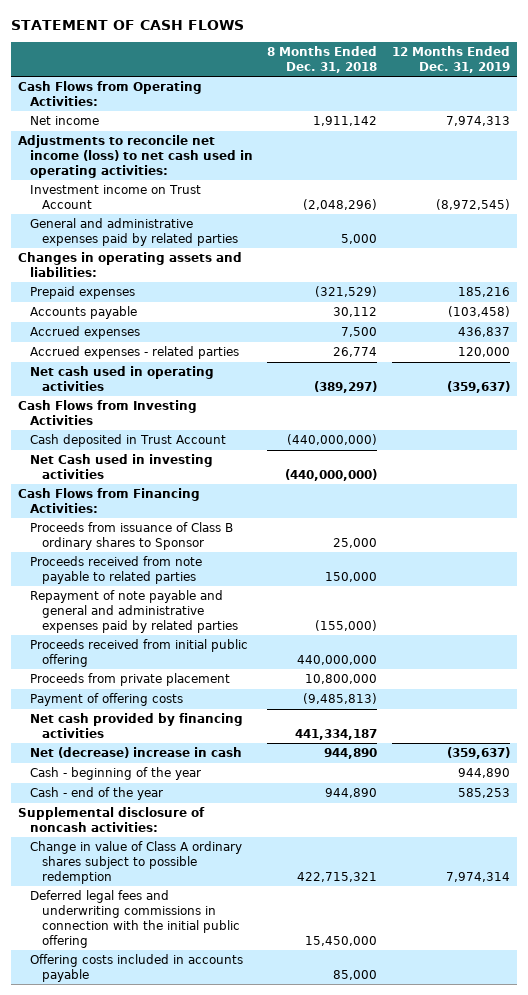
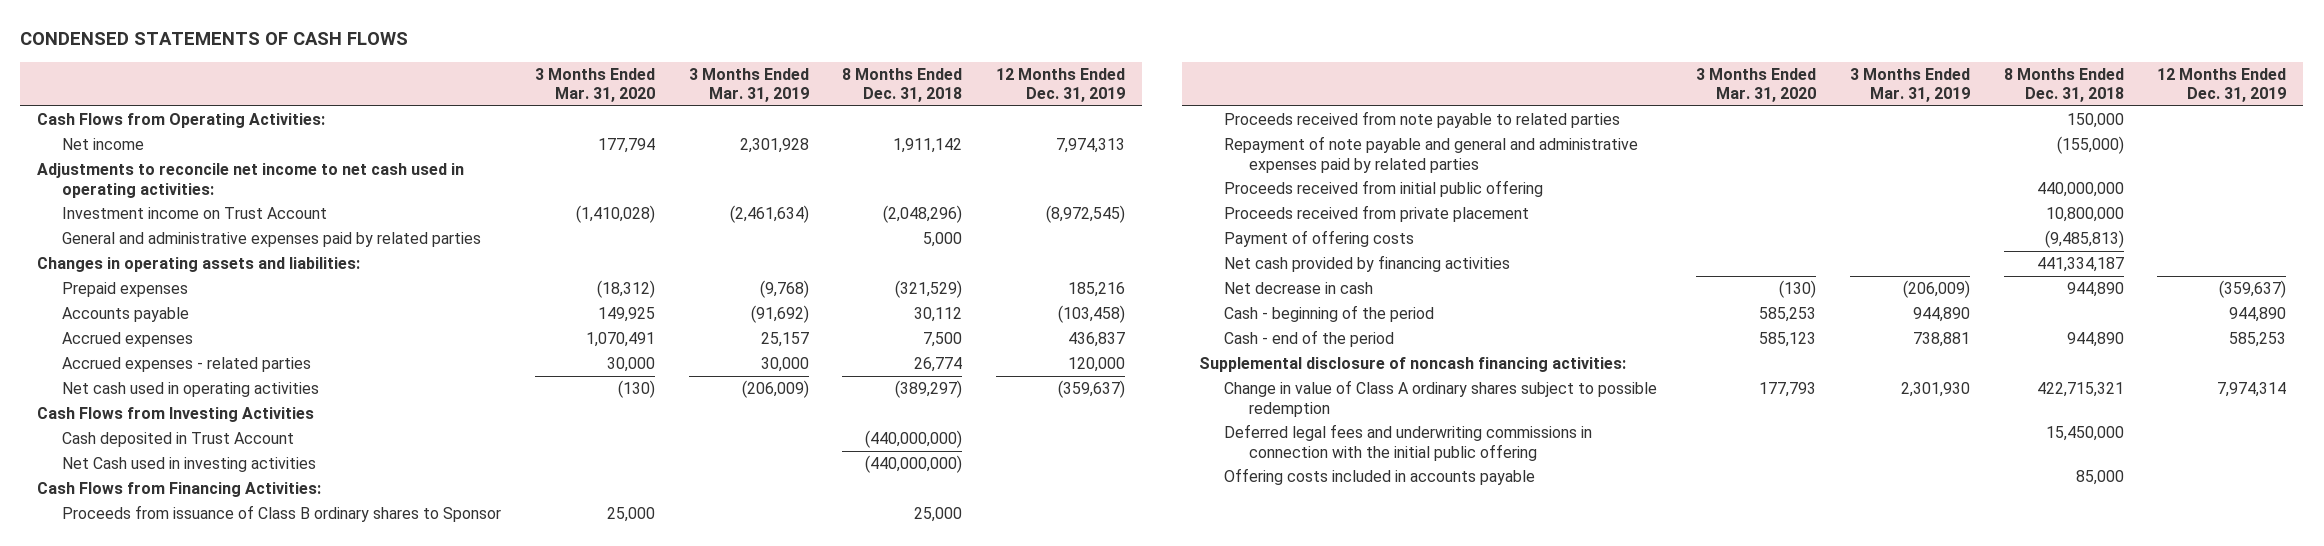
- STATEMENT OF CASH FLOWS
+ CONDENSED STATEMENTS OF CASH FLOWS
- | 8 Months Ended Dec. 31, 2018 | 12 Months Ended Dec. 31, 2019
+ | 3 Months Ended Mar. 31, 2020 | 3 Months Ended Mar. 31, 2019 | 8 Months Ended Dec. 31, 2018 | 12 Months Ended Dec. 31, 2019
- Adjustments to reconcile net income (loss) to net cash used in operating activities:
+ Adjustments to reconcile net income to net cash used in operating activities:
- Proceeds from private placement | 10,800,000 |
+ Proceeds received from private placement | | | 10,800,000 |
- Net (decrease) increase in cash | 944,890 | (359,637)
- Cash - beginning of the year | | 944,890
- Cash - end of the year | 944,890 | 585,253
- Supplemental disclosure of noncash activities:
+ Net decrease in cash | (130) | (206,009) | 944,890 | (359,637)
+ Cash - beginning of the period | 585,253 | 944,890 | | 944,890
+ Cash - end of the period | 585,123 | 738,881 | 944,890 | 585,253
+ Supplemental disclosure of noncash financing activities:

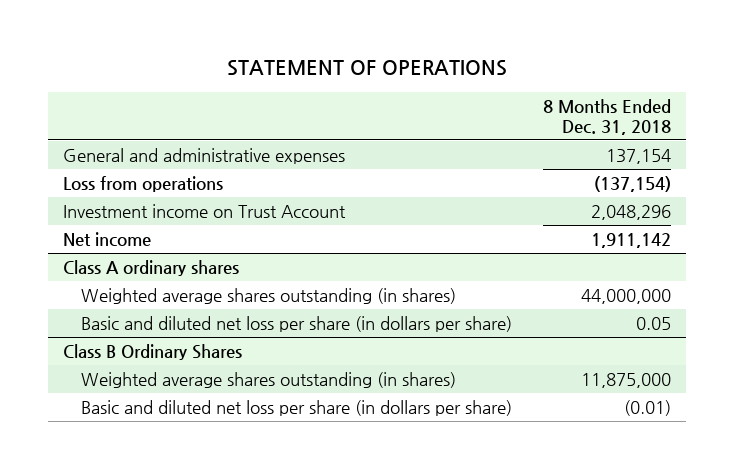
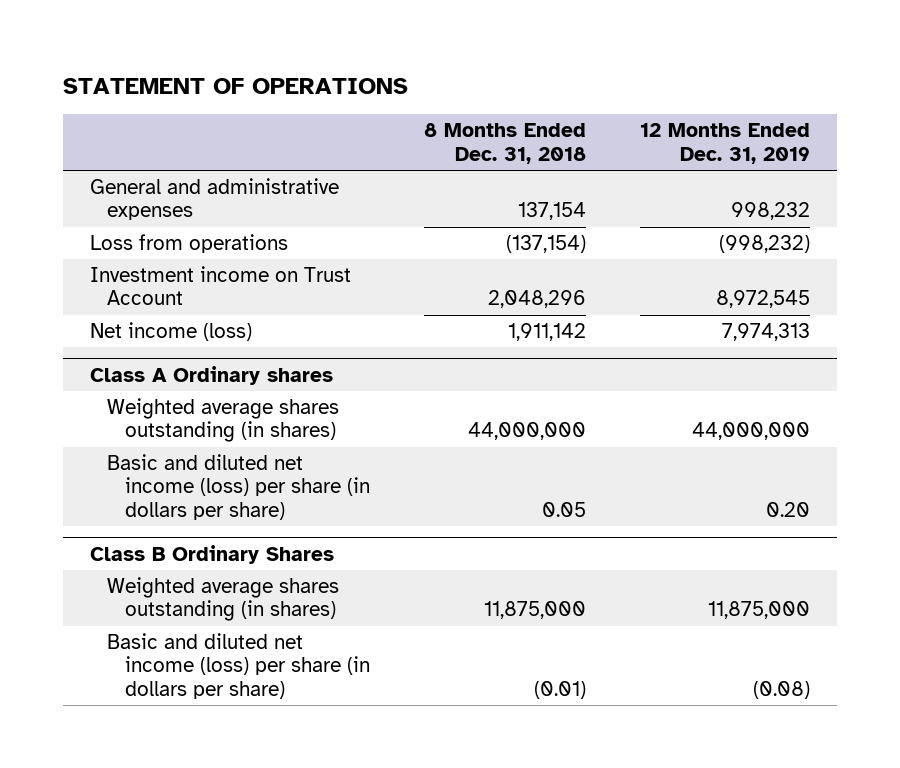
- | 8 Months Ended Dec. 31, 2018
+ | 8 Months Ended Dec. 31, 2018 | 12 Months Ended Dec. 31, 2019
- Net income | 1,911,142
- Class A ordinary shares
+ Net income (loss) | 1,911,142 | 7,974,313
+ Class A Ordinary shares
- Basic and diluted net loss per share (in dollars per share) | 0.05
+ Basic and diluted net income (loss) per share (in dollars per share) | 0.05 | 0.20
@ Class B Ordinary Shares
- Basic and diluted net loss per share (in dollars per share) | (0.01)
+ Basic and diluted net income (loss) per share (in dollars per share) | (0.01) | (0.08)

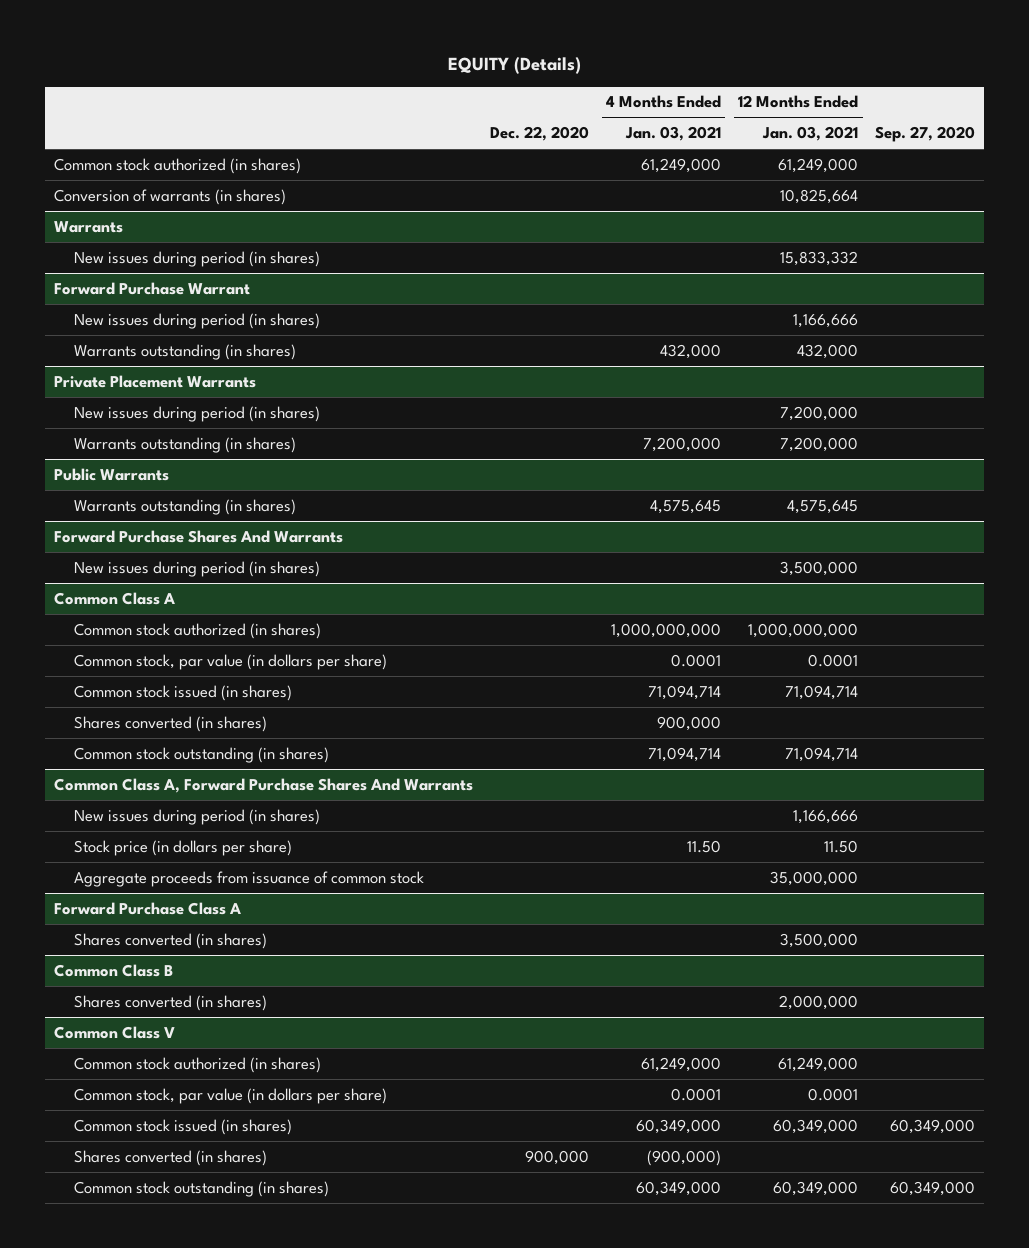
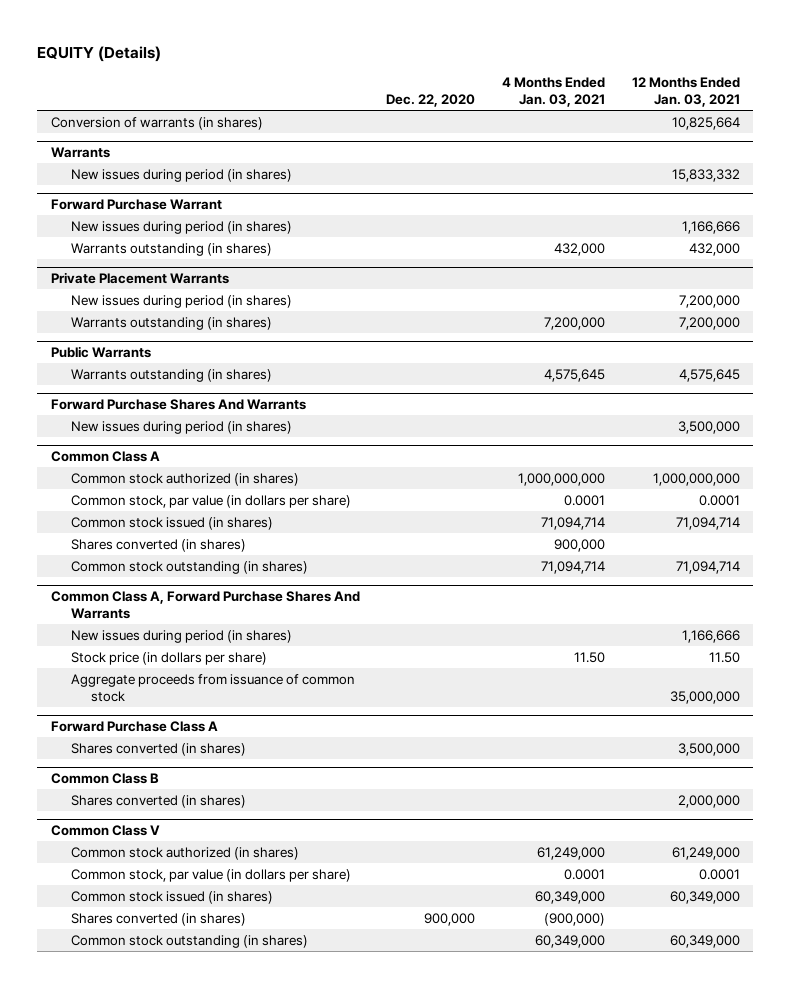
- | Dec. 22, 2020 | 4 Months Ended Jan. 03, 2021 | 12 Months Ended Jan. 03, 2021 | Sep. 27, 2020
+ | Dec. 22, 2020 | 4 Months Ended Jan. 03, 2021 | 12 Months Ended Jan. 03, 2021
- Common stock authorized (in shares) | | 61,249,000 | 61,249,000 |

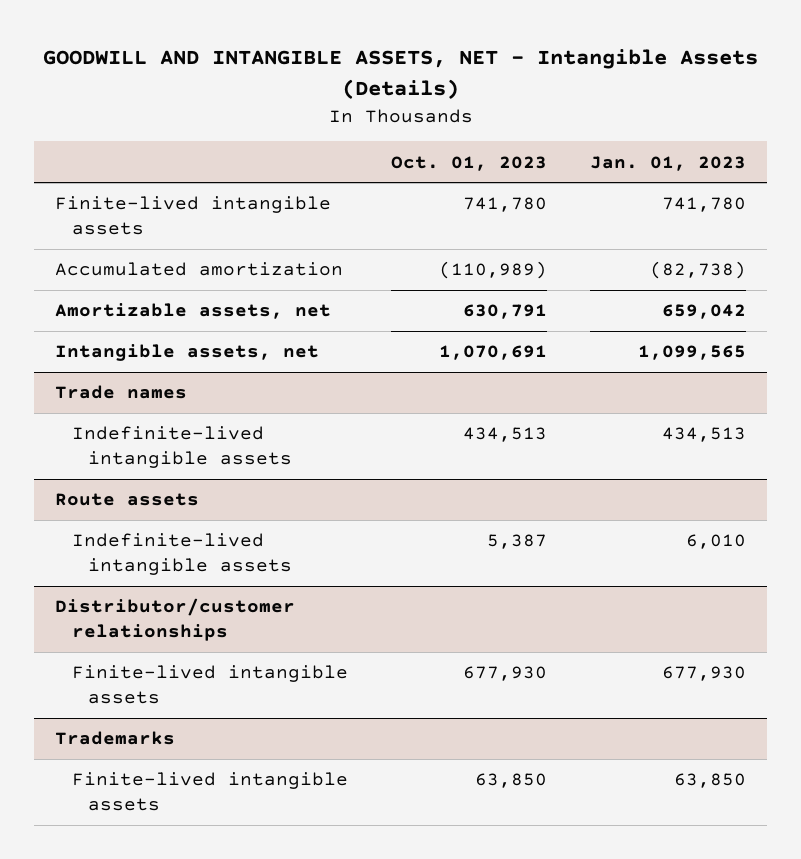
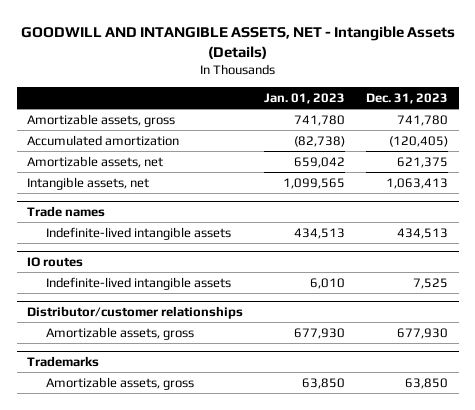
- | Oct. 01, 2023 | Jan. 01, 2023
+ | Jan. 01, 2023 | Dec. 31, 2023
- Finite-lived intangible assets | 741,780 | 741,780
+ Amortizable assets, gross | 741,780 | 741,780
- Route assets
+ IO routes
@ Distributor/customer relationships
- Finite-lived intangible assets | 677,930 | 677,930
+ Amortizable assets, gross | 677,930 | 677,930
@ Trademarks
- Finite-lived intangible assets | 63,850 | 63,850
+ Amortizable assets, gross | 63,850 | 63,850

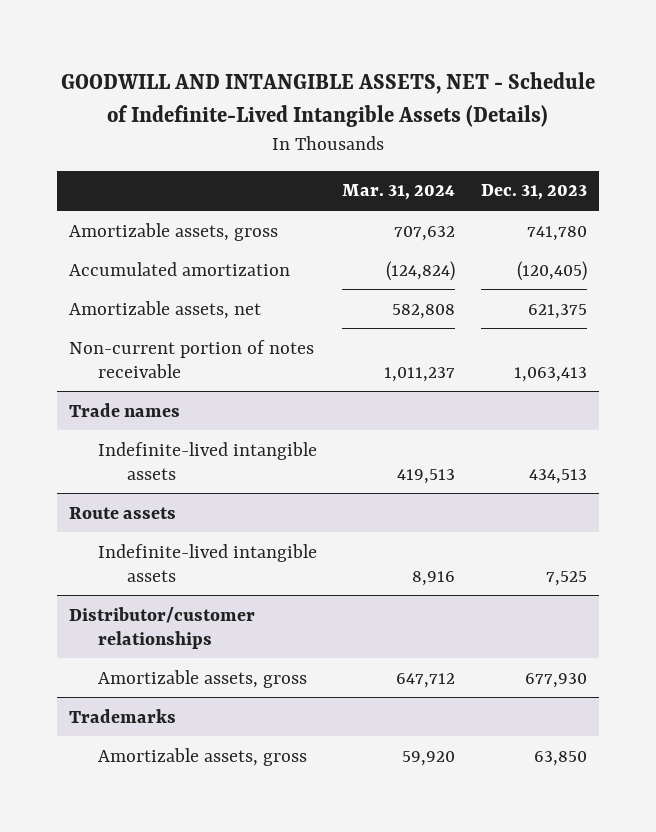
- GOODWILL AND INTANGIBLE ASSETS, NET - Intangible Assets (Details)
+ GOODWILL AND INTANGIBLE ASSETS, NET - Schedule of Indefinite-Lived Intangible Assets (Details)
- | Jan. 01, 2023 | Dec. 31, 2023
+ | Mar. 31, 2024 | Dec. 31, 2023
- Intangible assets, net | 1,099,565 | 1,063,413
+ Non-current portion of notes receivable | 1,011,237 | 1,063,413
- IO routes
+ Route assets

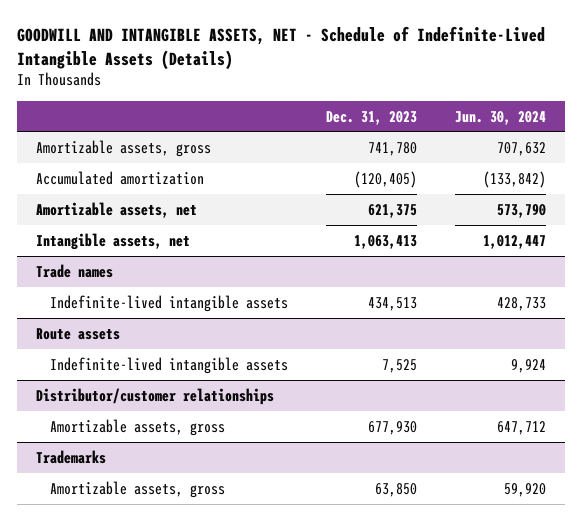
- | Mar. 31, 2024 | Dec. 31, 2023
+ | Dec. 31, 2023 | Jun. 30, 2024
- Non-current portion of notes receivable | 1,011,237 | 1,063,413
+ Intangible assets, net | 1,063,413 | 1,012,447

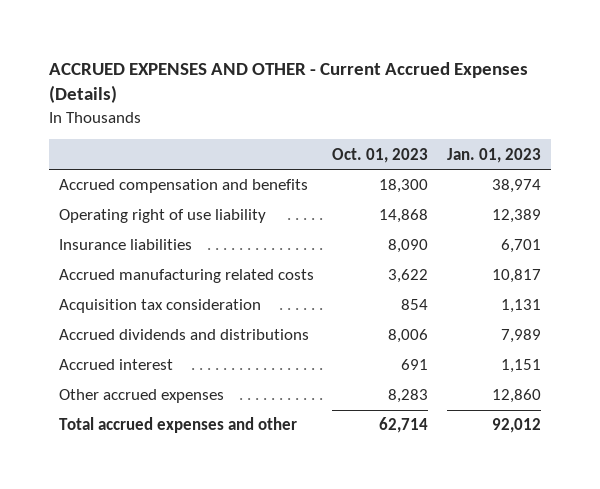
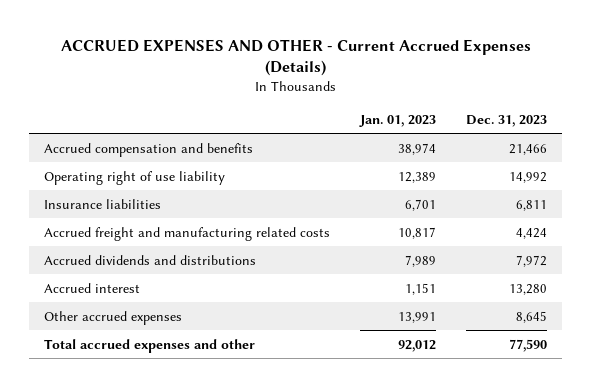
- | Oct. 01, 2023 | Jan. 01, 2023
+ | Jan. 01, 2023 | Dec. 31, 2023
- Accrued manufacturing related costs | 3,622 | 10,817
- Acquisition tax consideration | 854 | 1,131
+ Accrued freight and manufacturing related costs | 10,817 | 4,424
- Other accrued expenses | 8,283 | 12,860
+ Other accrued expenses | 13,991 | 8,645

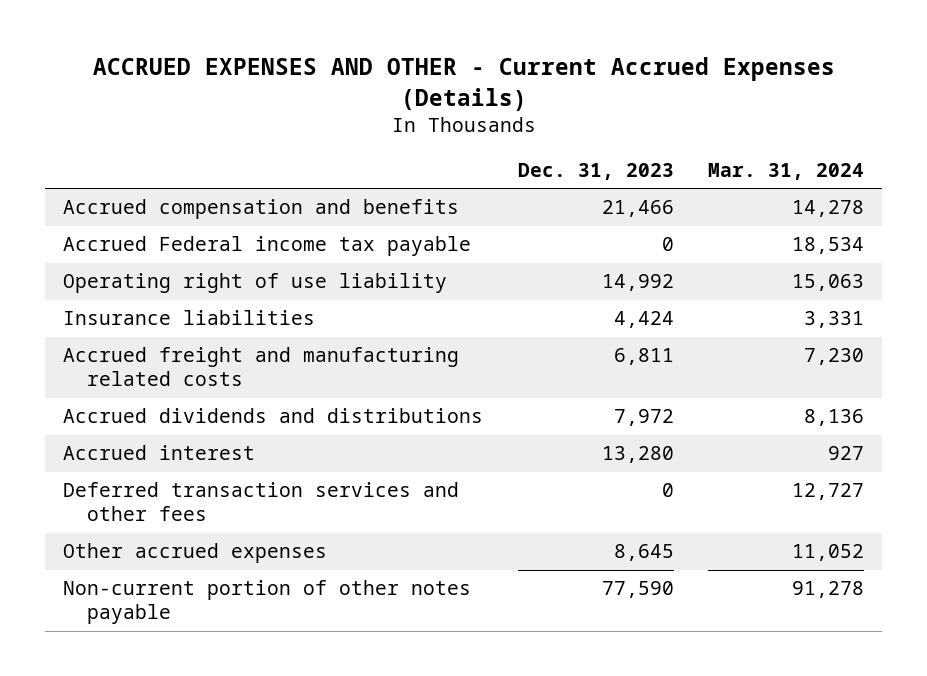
- | Jan. 01, 2023 | Dec. 31, 2023
+ | Dec. 31, 2023 | Mar. 31, 2024
+ Accrued Federal income tax payable | 0 | 18,534
- Insurance liabilities | 6,701 | 6,811
- Accrued freight and manufacturing related costs | 10,817 | 4,424
+ Insurance liabilities | 4,424 | 3,331
+ Accrued freight and manufacturing related costs | 6,811 | 7,230
+ Deferred transaction services and other fees | 0 | 12,727
- Total accrued expenses and other | 92,012 | 77,590
+ Non-current portion of other notes payable | 77,590 | 91,278

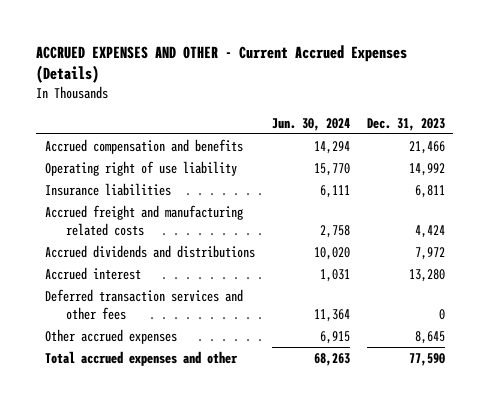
- | Dec. 31, 2023 | Mar. 31, 2024
+ | Jun. 30, 2024 | Dec. 31, 2023
- Accrued Federal income tax payable | 0 | 18,534
- Insurance liabilities | 4,424 | 3,331
- Accrued freight and manufacturing related costs | 6,811 | 7,230
+ Insurance liabilities | 6,111 | 6,811
+ Accrued freight and manufacturing related costs | 2,758 | 4,424
- Non-current portion of other notes payable | 77,590 | 91,278
+ Total accrued expenses and other | 68,263 | 77,590

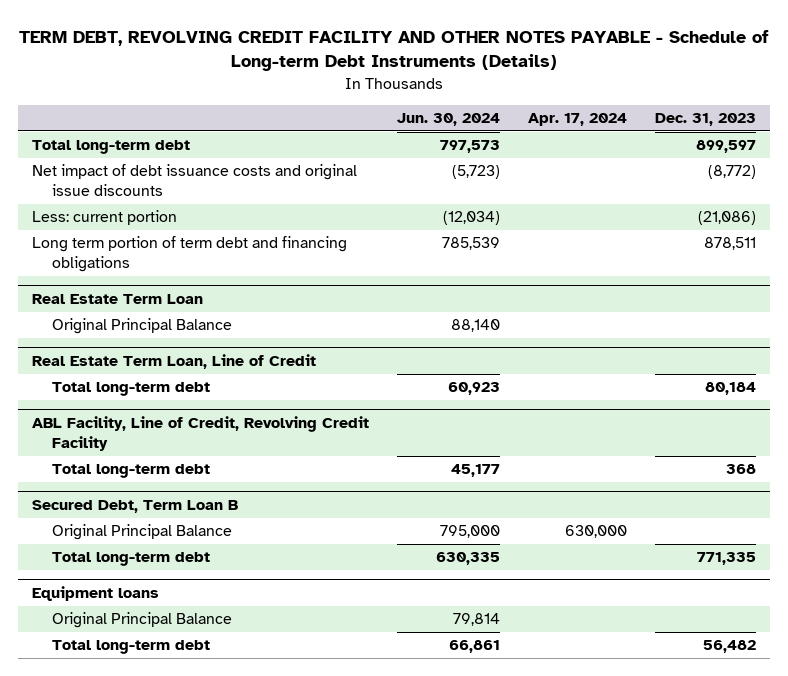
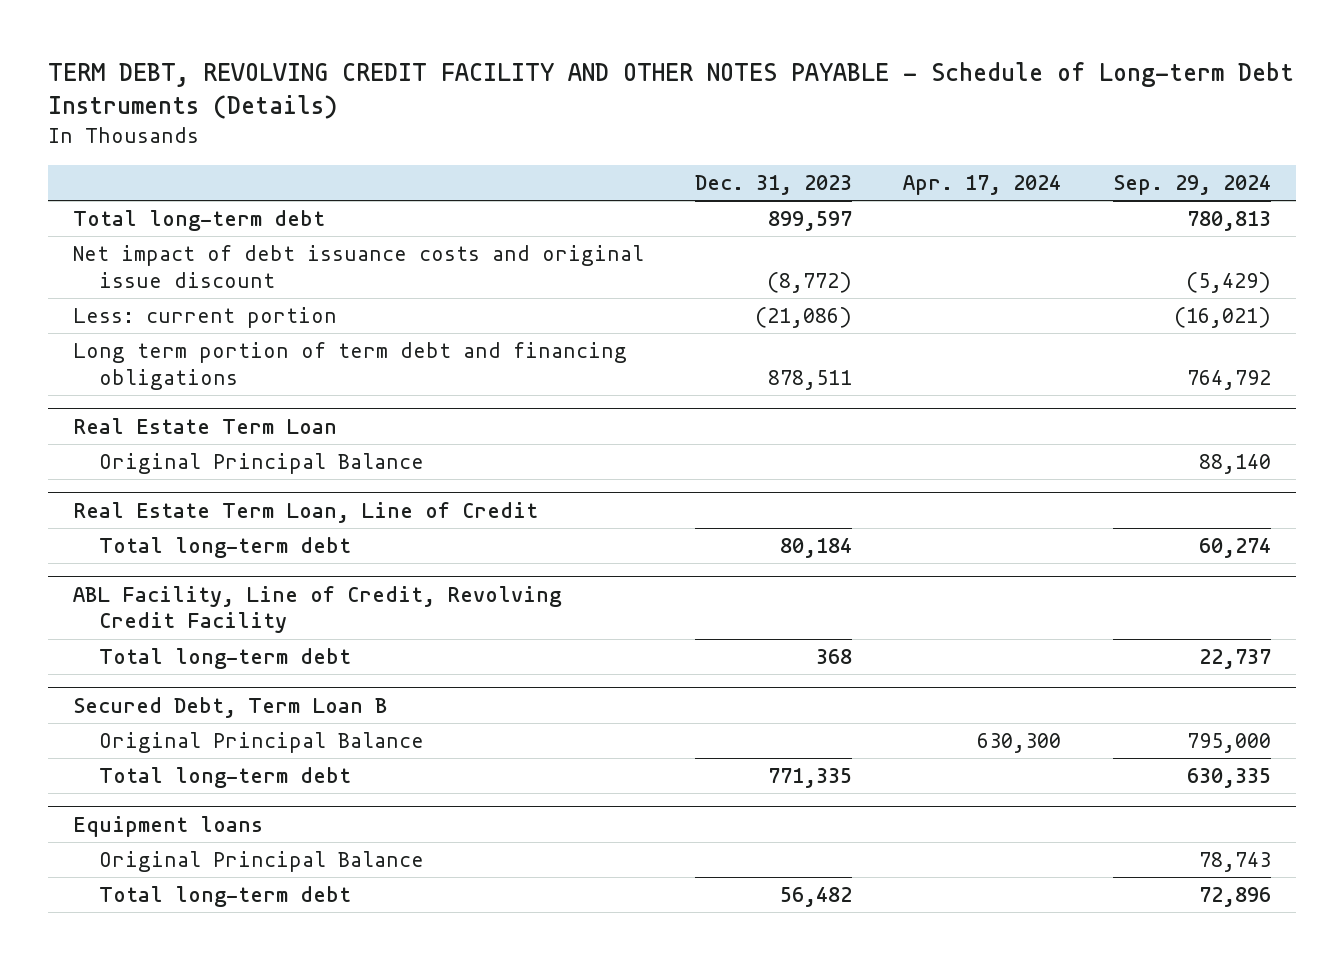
- | Jun. 30, 2024 | Apr. 17, 2024 | Dec. 31, 2023
+ | Dec. 31, 2023 | Apr. 17, 2024 | Sep. 29, 2024
- Net impact of debt issuance costs and original issue discounts | (5,723) | | (8,772)
+ Net impact of debt issuance costs and original issue discount | (8,772) | | (5,429)
@ Secured Debt, Term Loan B
- Original Principal Balance | 795,000 | 630,000 |
+ Original Principal Balance | | 630,300 | 795,000

